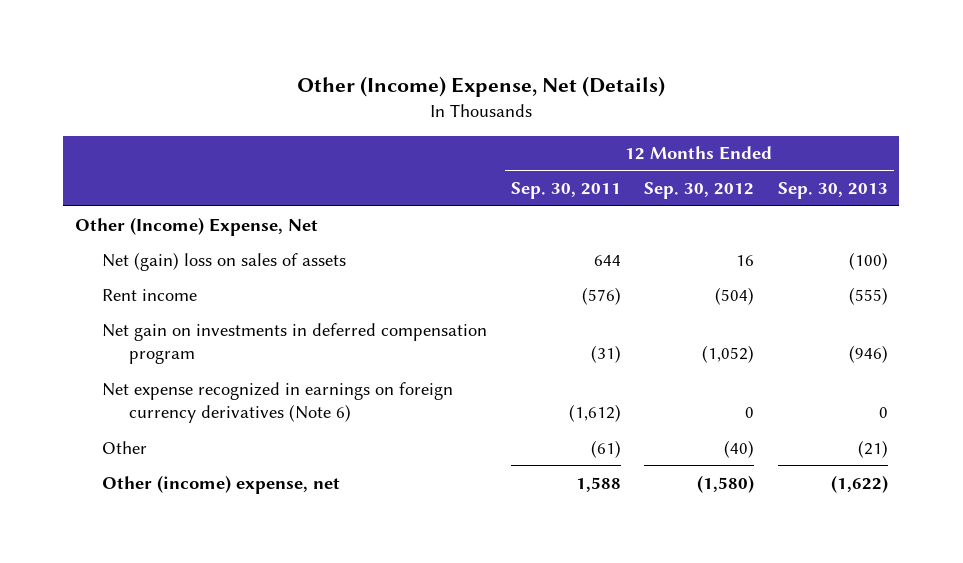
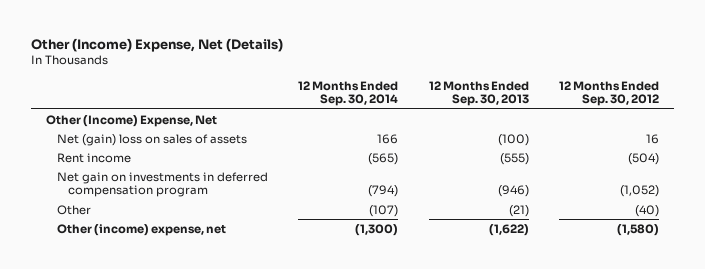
- | 12 Months Ended Sep. 30, 2011 | 12 Months Ended Sep. 30, 2012 | 12 Months Ended Sep. 30, 2013
+ | 12 Months Ended Sep. 30, 2014 | 12 Months Ended Sep. 30, 2013 | 12 Months Ended Sep. 30, 2012
- Net expense recognized in earnings on foreign currency derivatives (Note 6) | (1,612) | 0 | 0

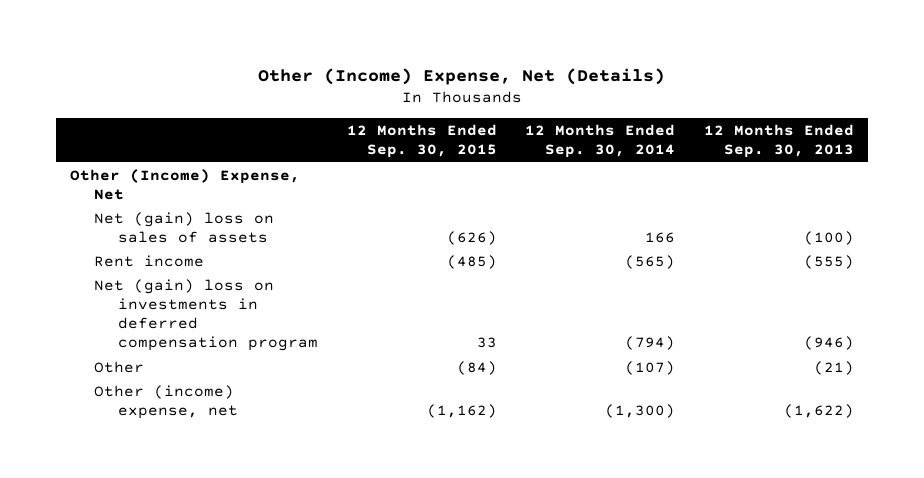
- | 12 Months Ended Sep. 30, 2014 | 12 Months Ended Sep. 30, 2013 | 12 Months Ended Sep. 30, 2012
+ | 12 Months Ended Sep. 30, 2015 | 12 Months Ended Sep. 30, 2014 | 12 Months Ended Sep. 30, 2013
- Net gain on investments in deferred compensation program | (794) | (946) | (1,052)
+ Net (gain) loss on investments in deferred compensation program | 33 | (794) | (946)

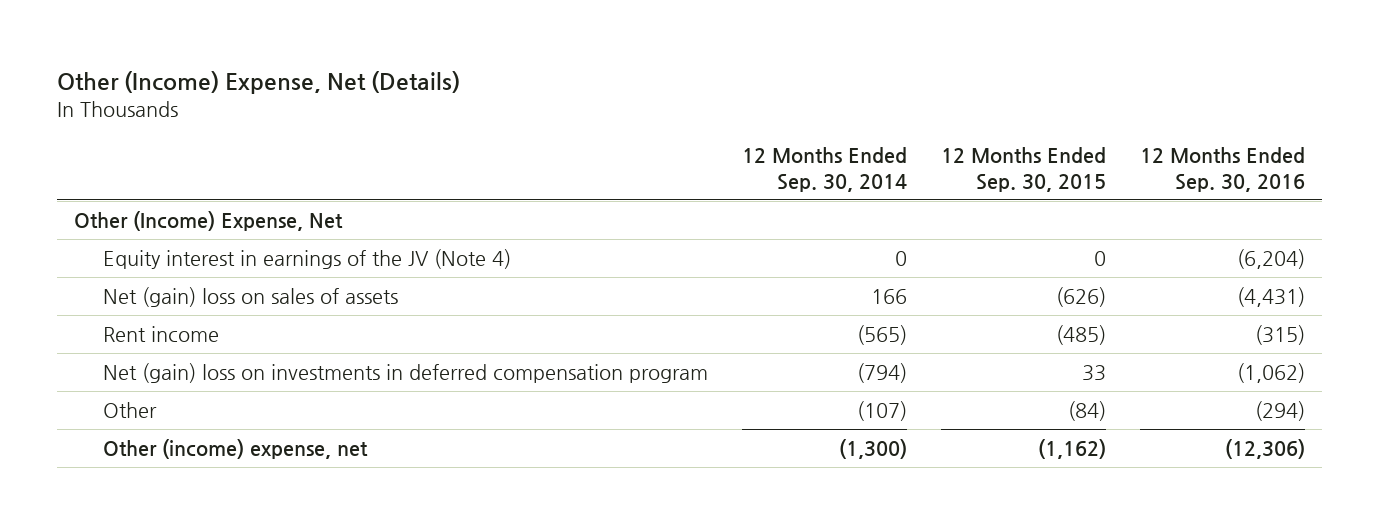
- | 12 Months Ended Sep. 30, 2015 | 12 Months Ended Sep. 30, 2014 | 12 Months Ended Sep. 30, 2013
+ | 12 Months Ended Sep. 30, 2014 | 12 Months Ended Sep. 30, 2015 | 12 Months Ended Sep. 30, 2016
+ Equity interest in earnings of the JV (Note 4) | 0 | 0 | (6,204)

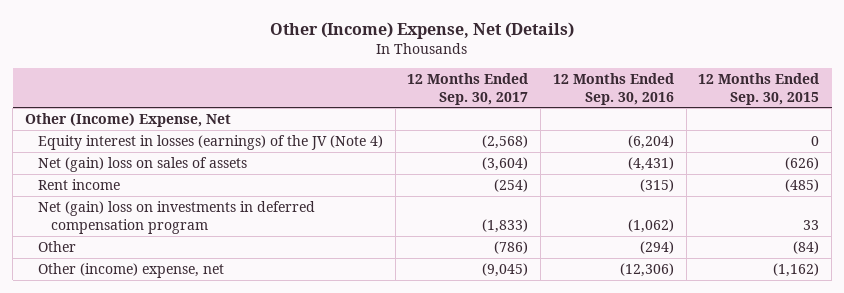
- | 12 Months Ended Sep. 30, 2014 | 12 Months Ended Sep. 30, 2015 | 12 Months Ended Sep. 30, 2016
+ | 12 Months Ended Sep. 30, 2017 | 12 Months Ended Sep. 30, 2016 | 12 Months Ended Sep. 30, 2015
- Equity interest in earnings of the JV (Note 4) | 0 | 0 | (6,204)
+ Equity interest in losses (earnings) of the JV (Note 4) | (2,568) | (6,204) | 0

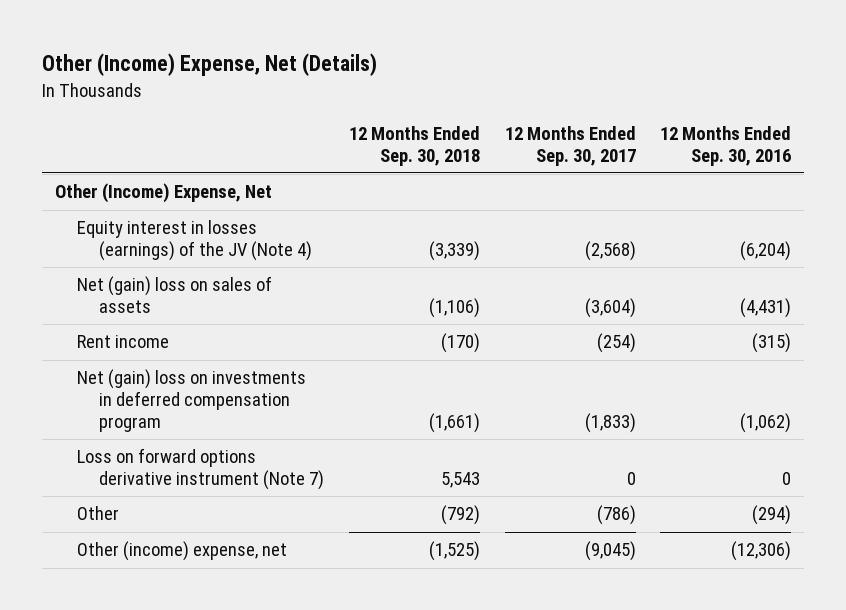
- | 12 Months Ended Sep. 30, 2017 | 12 Months Ended Sep. 30, 2016 | 12 Months Ended Sep. 30, 2015
+ | 12 Months Ended Sep. 30, 2018 | 12 Months Ended Sep. 30, 2017 | 12 Months Ended Sep. 30, 2016
+ Loss on forward options derivative instrument (Note 7) | 5,543 | 0 | 0

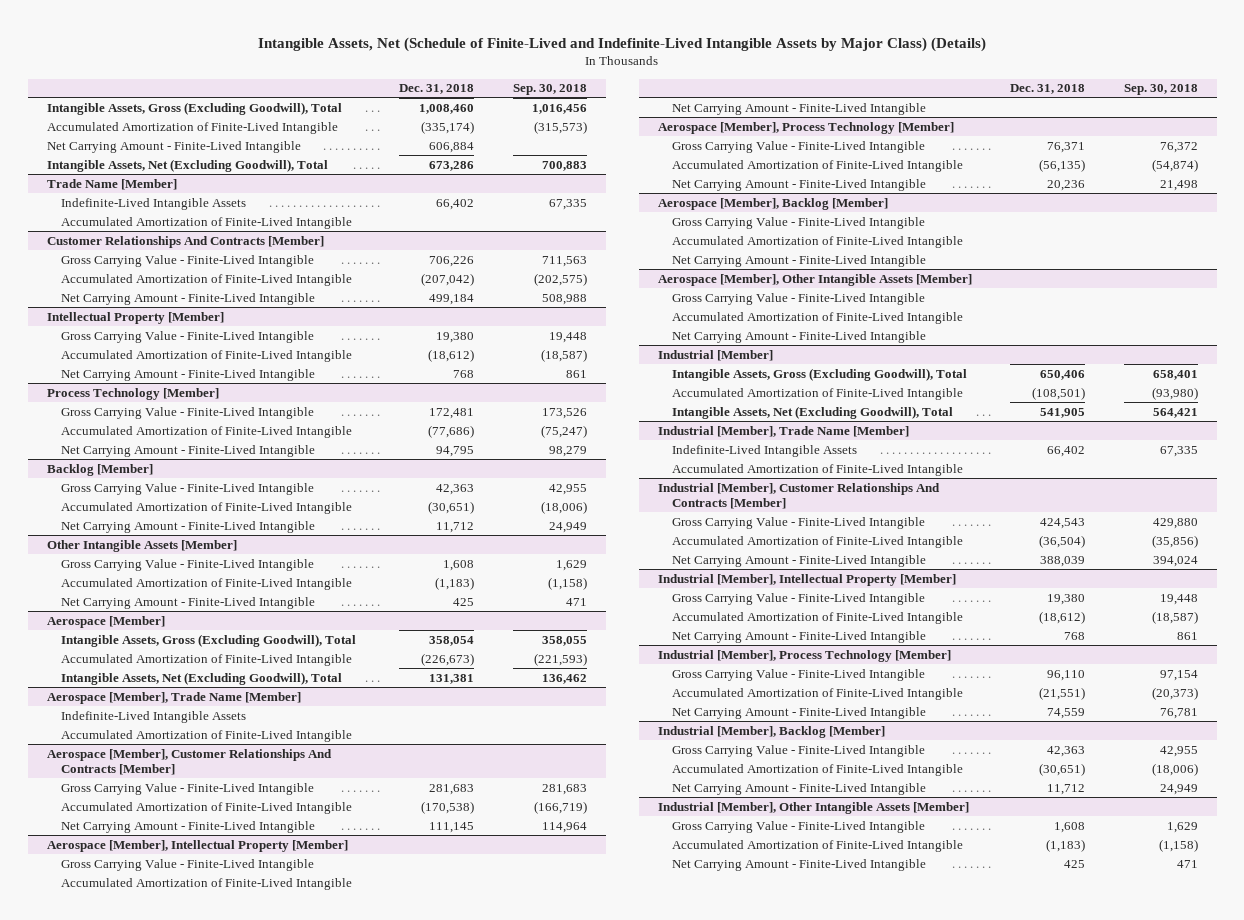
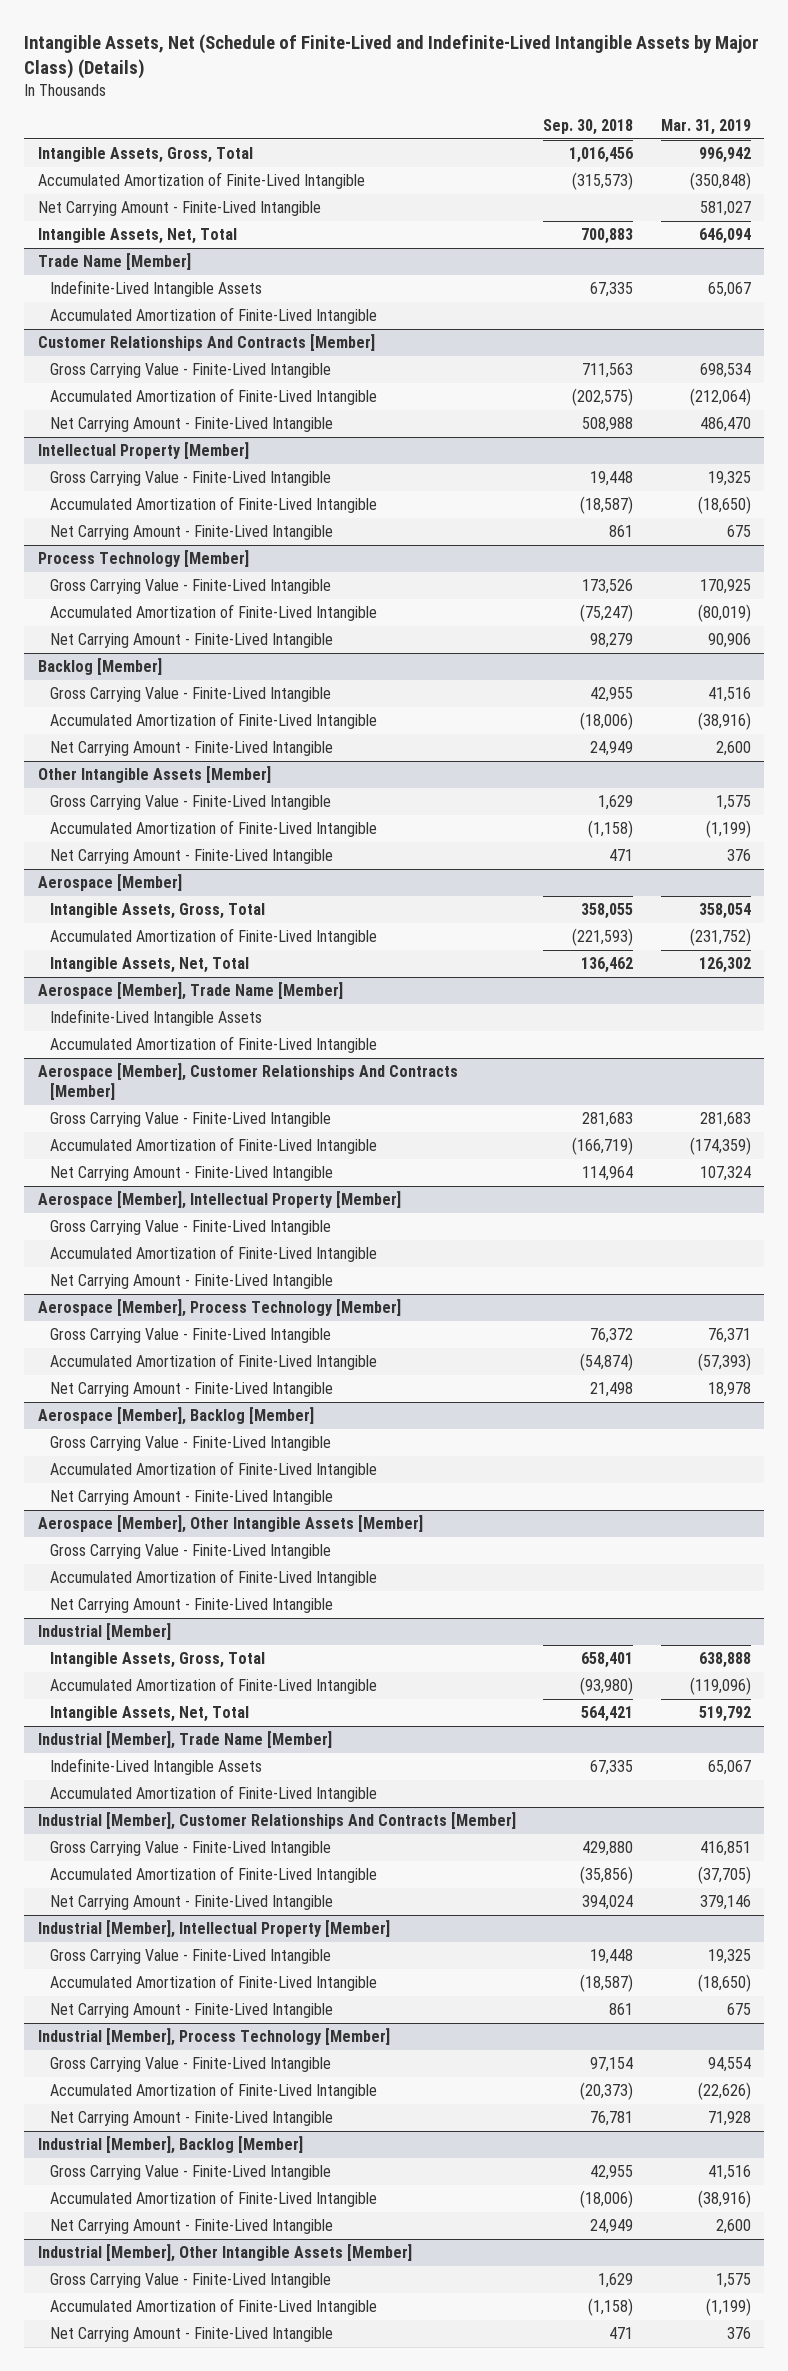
- | Dec. 31, 2018 | Sep. 30, 2018
+ | Sep. 30, 2018 | Mar. 31, 2019
- Intangible Assets, Gross (Excluding Goodwill), Total | 1,008,460 | 1,016,456
+ Intangible Assets, Gross, Total | 1,016,456 | 996,942
- Intangible Assets, Net (Excluding Goodwill), Total | 673,286 | 700,883
+ Intangible Assets, Net, Total | 700,883 | 646,094
@ Aerospace [Member]
- Intangible Assets, Gross (Excluding Goodwill), Total | 358,054 | 358,055
+ Intangible Assets, Gross, Total | 358,055 | 358,054
- Intangible Assets, Net (Excluding Goodwill), Total | 131,381 | 136,462
+ Intangible Assets, Net, Total | 136,462 | 126,302
@ Industrial [Member]
- Intangible Assets, Gross (Excluding Goodwill), Total | 650,406 | 658,401
+ Intangible Assets, Gross, Total | 658,401 | 638,888
- Intangible Assets, Net (Excluding Goodwill), Total | 541,905 | 564,421
+ Intangible Assets, Net, Total | 564,421 | 519,792

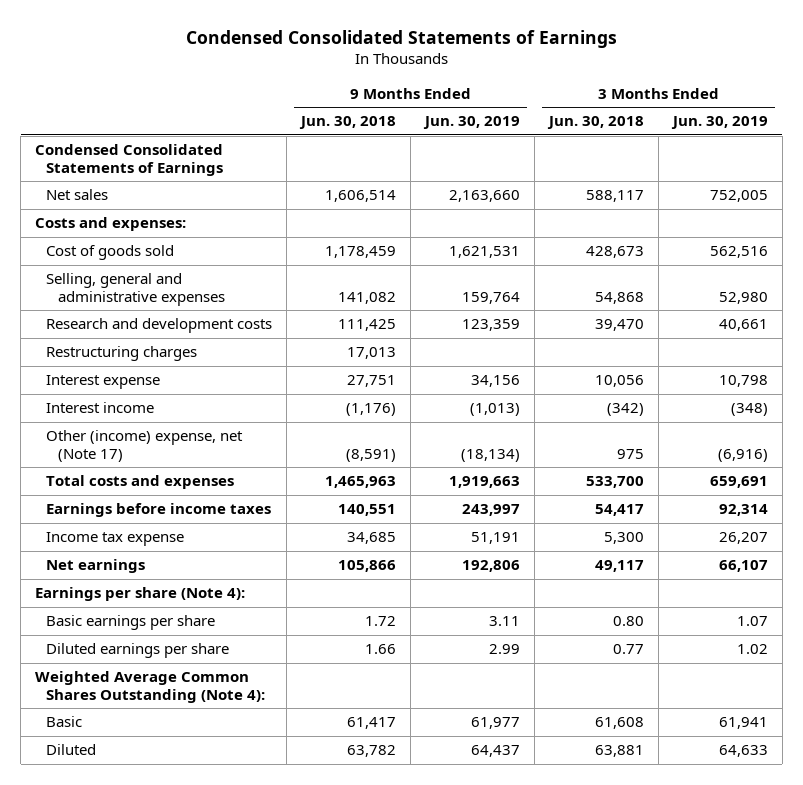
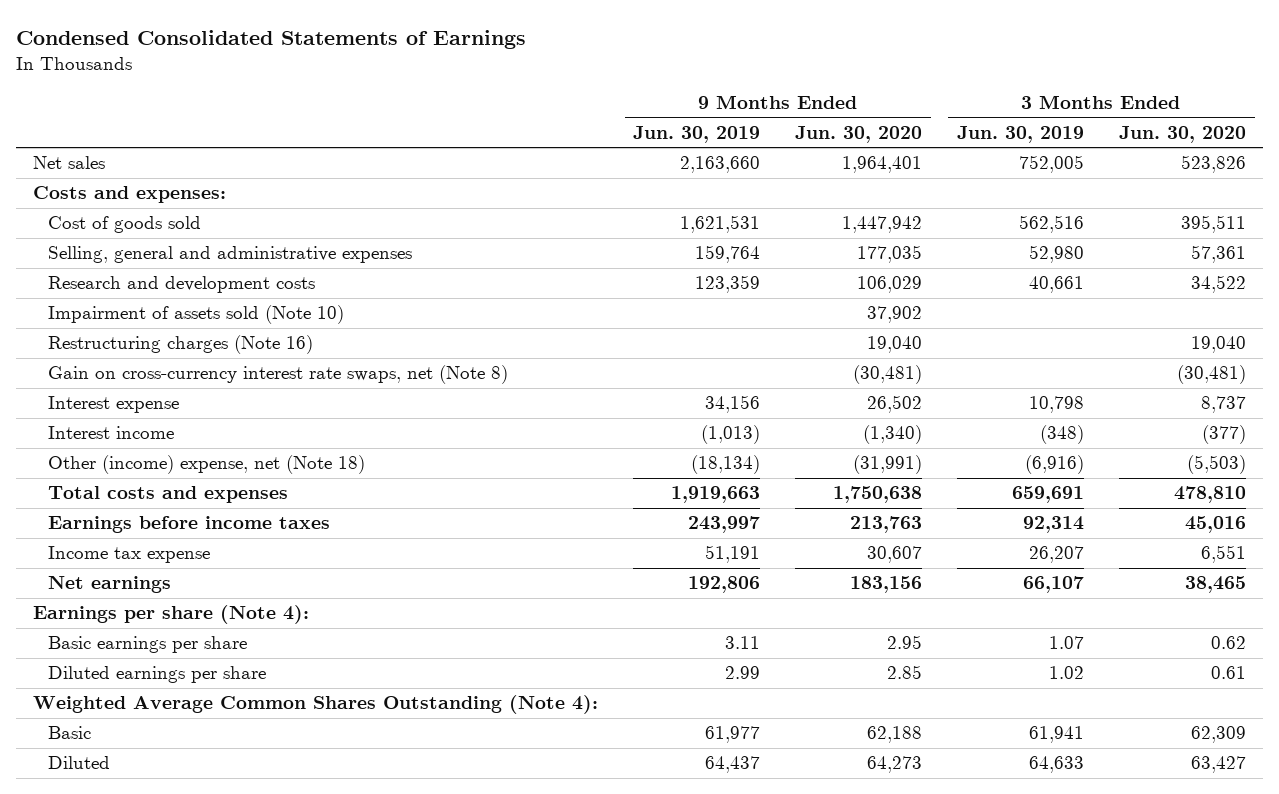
- | 9 Months Ended Jun. 30, 2018 | 9 Months Ended Jun. 30, 2019 | 3 Months Ended Jun. 30, 2018 | 3 Months Ended Jun. 30, 2019
+ | 9 Months Ended Jun. 30, 2019 | 9 Months Ended Jun. 30, 2020 | 3 Months Ended Jun. 30, 2019 | 3 Months Ended Jun. 30, 2020
- Condensed Consolidated Statements of Earnings
- Restructuring charges | 17,013 | | |
+ Impairment of assets sold (Note 10) | | 37,902 | |
+ Restructuring charges (Note 16) | | 19,040 | | 19,040
+ Gain on cross-currency interest rate swaps, net (Note 8) | | (30,481) | | (30,481)
- Other (income) expense, net (Note 17) | (8,591) | (18,134) | 975 | (6,916)
+ Other (income) expense, net (Note 18) | (18,134) | (31,991) | (6,916) | (5,503)

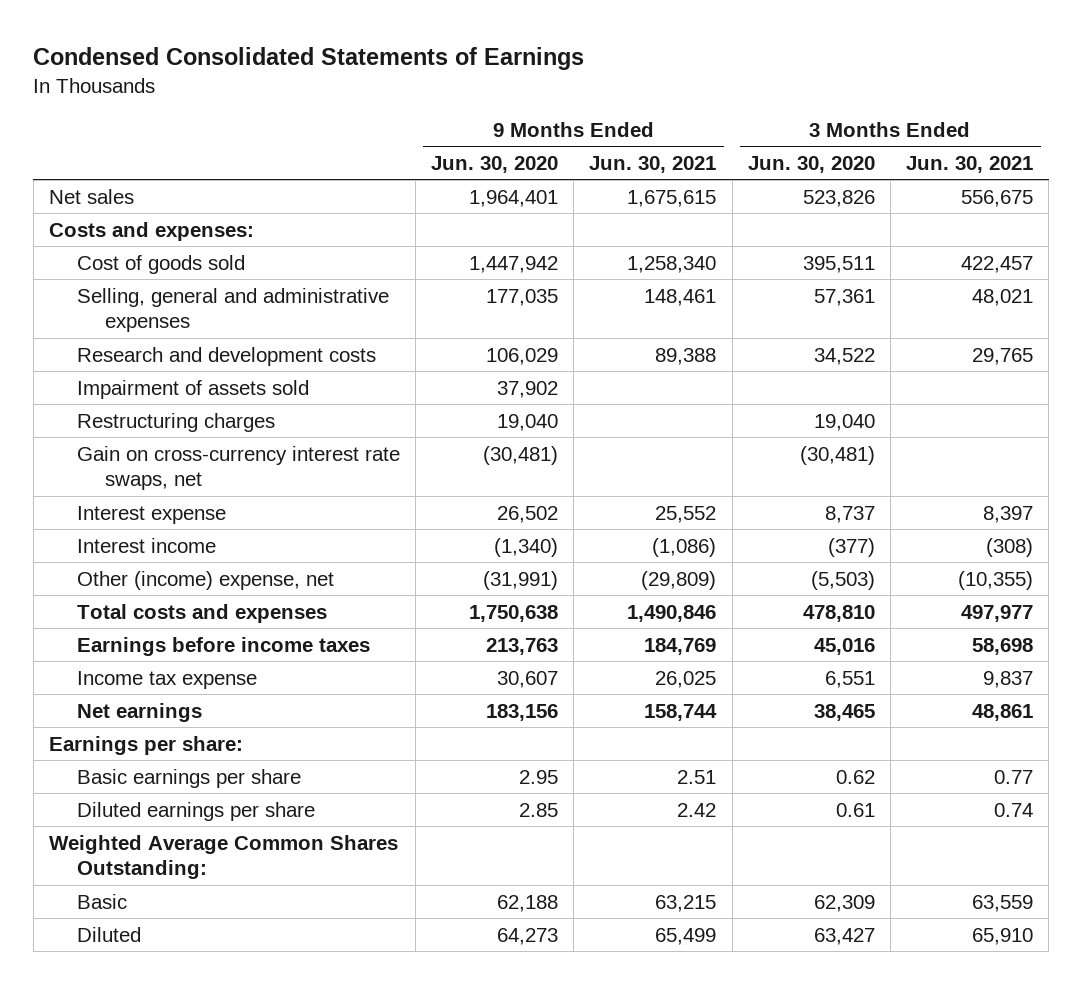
- | 9 Months Ended Jun. 30, 2019 | 9 Months Ended Jun. 30, 2020 | 3 Months Ended Jun. 30, 2019 | 3 Months Ended Jun. 30, 2020
+ | 9 Months Ended Jun. 30, 2020 | 9 Months Ended Jun. 30, 2021 | 3 Months Ended Jun. 30, 2020 | 3 Months Ended Jun. 30, 2021
- Impairment of assets sold (Note 10) | | 37,902 | |
- Restructuring charges (Note 16) | | 19,040 | | 19,040
- Gain on cross-currency interest rate swaps, net (Note 8) | | (30,481) | | (30,481)
+ Impairment of assets sold | 37,902 | | |
+ Restructuring charges | 19,040 | | 19,040 |
+ Gain on cross-currency interest rate swaps, net | (30,481) | | (30,481) |
- Other (income) expense, net (Note 18) | (18,134) | (31,991) | (6,916) | (5,503)
+ Other (income) expense, net | (31,991) | (29,809) | (5,503) | (10,355)
- Earnings per share (Note 4):
+ Earnings per share:
- Weighted Average Common Shares Outstanding (Note 4):
+ Weighted Average Common Shares Outstanding:

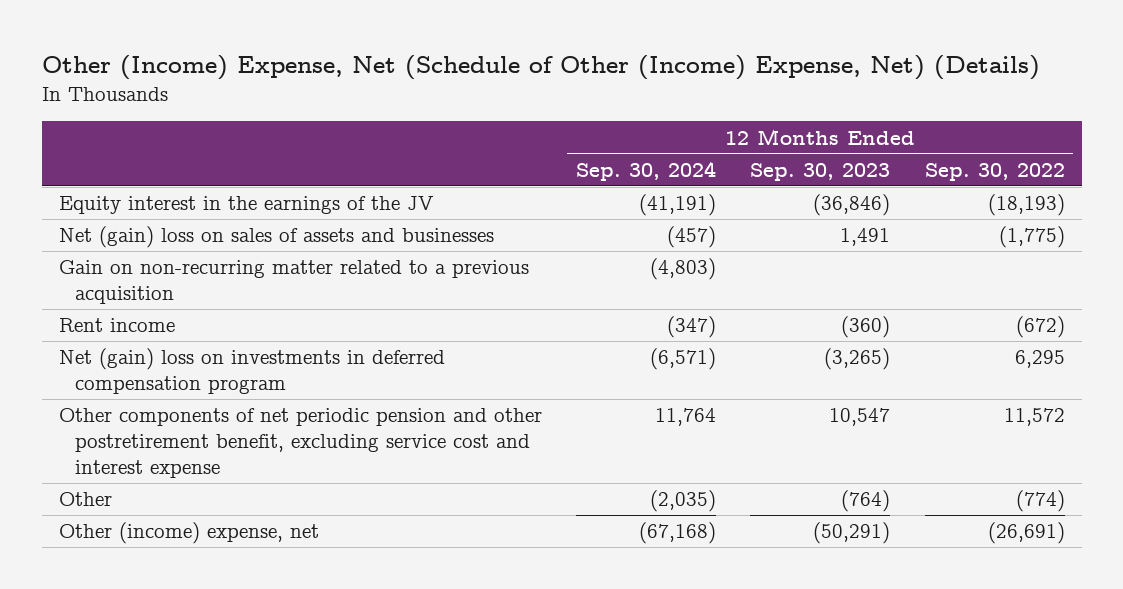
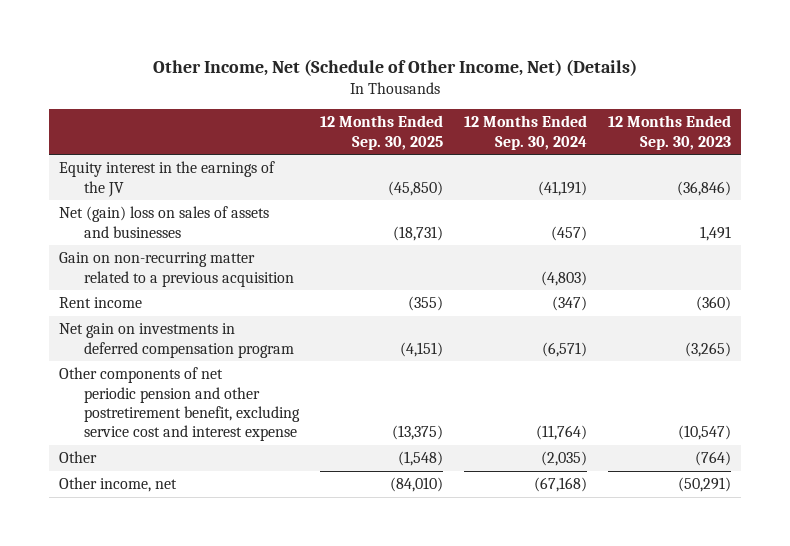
- Other (Income) Expense, Net (Schedule of Other (Income) Expense, Net) (Details)
+ Other Income, Net (Schedule of Other Income, Net) (Details)
- | 12 Months Ended Sep. 30, 2024 | 12 Months Ended Sep. 30, 2023 | 12 Months Ended Sep. 30, 2022
+ | 12 Months Ended Sep. 30, 2025 | 12 Months Ended Sep. 30, 2024 | 12 Months Ended Sep. 30, 2023
- Net (gain) loss on investments in deferred compensation program | (6,571) | (3,265) | 6,295
- Other components of net periodic pension and other postretirement benefit, excluding service cost and interest expense | 11,764 | 10,547 | 11,572
+ Net gain on investments in deferred compensation program | (4,151) | (6,571) | (3,265)
+ Other components of net periodic pension and other postretirement benefit, excluding service cost and interest expense | (13,375) | (11,764) | (10,547)
- Other (income) expense, net | (67,168) | (50,291) | (26,691)
+ Other income, net | (84,010) | (67,168) | (50,291)

